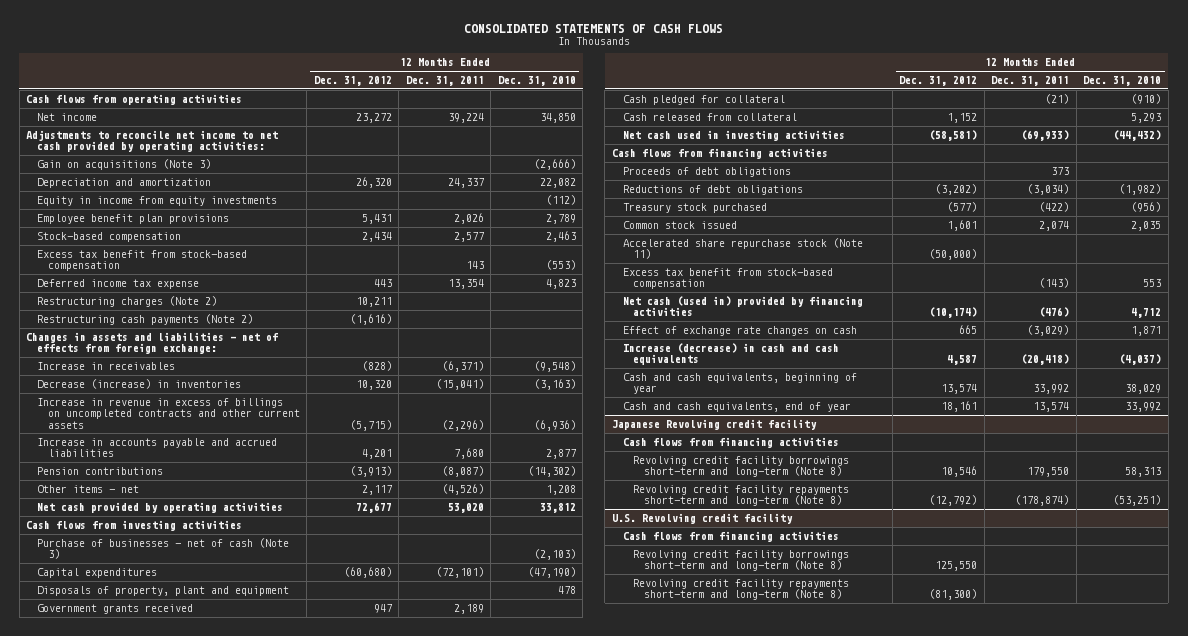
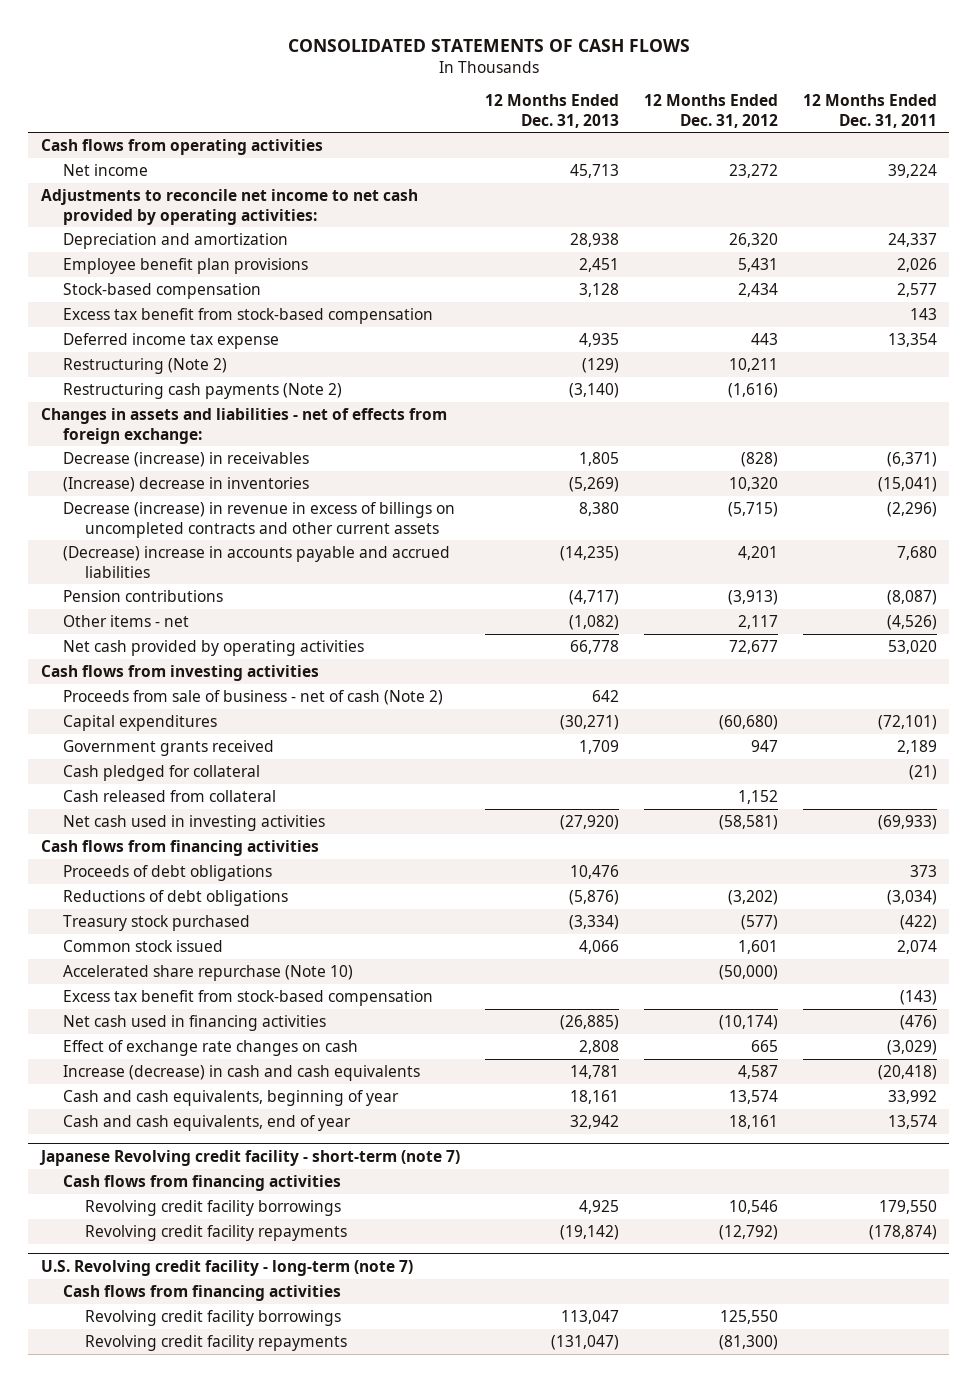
- | 12 Months Ended Dec. 31, 2012 | 12 Months Ended Dec. 31, 2011 | 12 Months Ended Dec. 31, 2010
+ | 12 Months Ended Dec. 31, 2013 | 12 Months Ended Dec. 31, 2012 | 12 Months Ended Dec. 31, 2011
- Gain on acquisitions (Note 3) | | | (2,666)
- Equity in income from equity investments | | | (112)
- Restructuring charges (Note 2) | 10,211 | |
+ Restructuring (Note 2) | (129) | 10,211 |
- Increase in receivables | (828) | (6,371) | (9,548)
- Decrease (increase) in inventories | 10,320 | (15,041) | (3,163)
- Increase in revenue in excess of billings on uncompleted contracts and other current assets | (5,715) | (2,296) | (6,936)
- Increase in accounts payable and accrued liabilities | 4,201 | 7,680 | 2,877
+ Decrease (increase) in receivables | 1,805 | (828) | (6,371)
+ (Increase) decrease in inventories | (5,269) | 10,320 | (15,041)
+ Decrease (increase) in revenue in excess of billings on uncompleted contracts and other current assets | 8,380 | (5,715) | (2,296)
+ (Decrease) increase in accounts payable and accrued liabilities | (14,235) | 4,201 | 7,680
- Purchase of businesses - net of cash (Note 3) | | | (2,103)
+ Proceeds from sale of business - net of cash (Note 2) | 642 | |
- Disposals of property, plant and equipment | | | 478
- Accelerated share repurchase stock (Note 11) | (50,000) | |
+ Accelerated share repurchase (Note 10) | | (50,000) |
- Net cash (used in) provided by financing activities | (10,174) | (476) | 4,712
+ Net cash used in financing activities | (26,885) | (10,174) | (476)
- Japanese Revolving credit facility
+ Japanese Revolving credit facility - short-term (note 7)
- Revolving credit facility borrowings short-term and long-term (Note 8) | 10,546 | 179,550 | 58,313
- Revolving credit facility repayments short-term and long-term (Note 8) | (12,792) | (178,874) | (53,251)
- U.S. Revolving credit facility
+ Revolving credit facility borrowings | 4,925 | 10,546 | 179,550
+ Revolving credit facility repayments | (19,142) | (12,792) | (178,874)
+ U.S. Revolving credit facility - long-term (note 7)
- Revolving credit facility borrowings short-term and long-term (Note 8) | 125,550 | |
- Revolving credit facility repayments short-term and long-term (Note 8) | (81,300) | |
+ Revolving credit facility borrowings | 113,047 | 125,550 |
+ Revolving credit facility repayments | (131,047) | (81,300) |

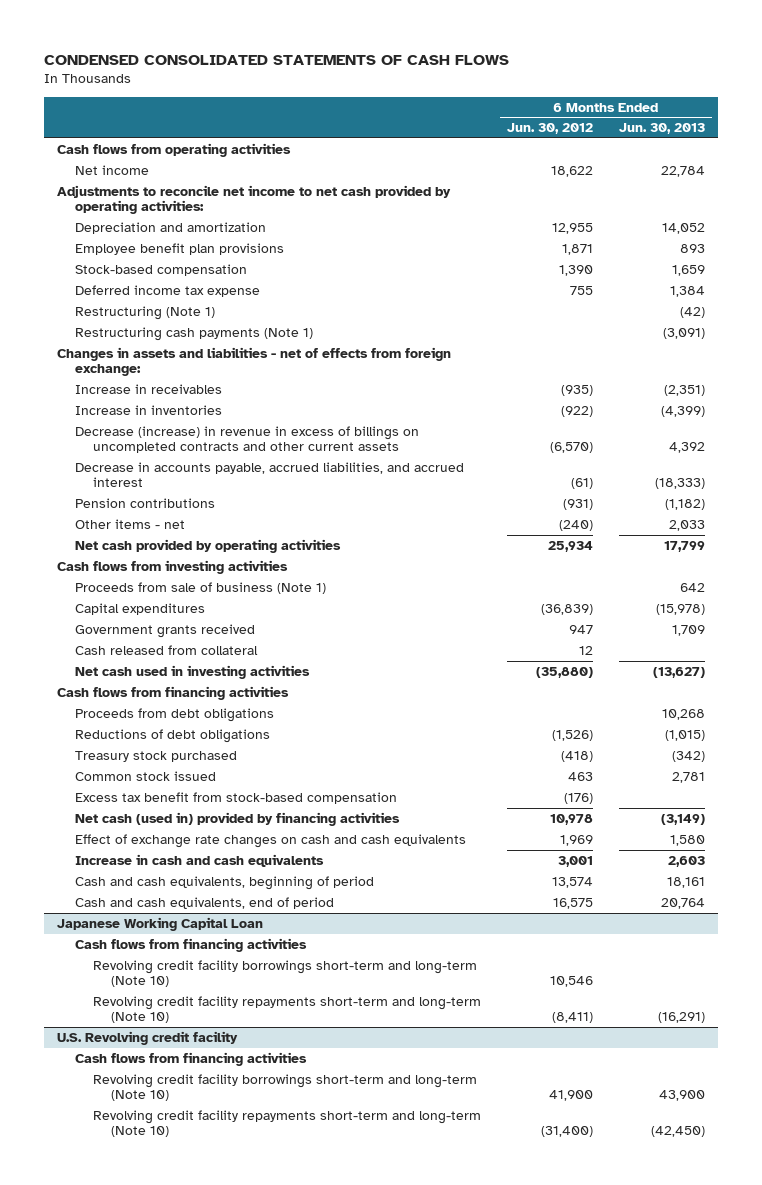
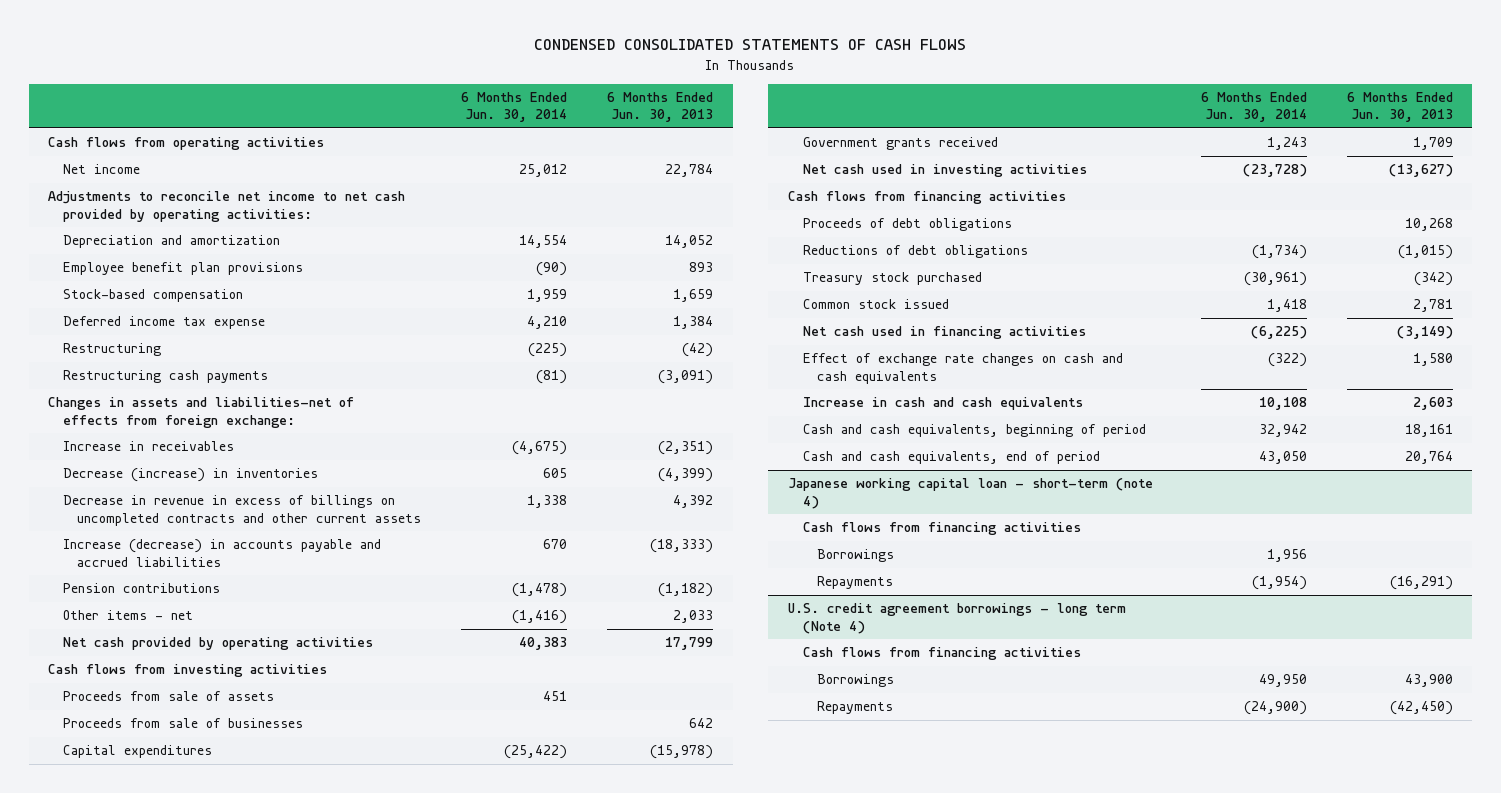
- | 6 Months Ended Jun. 30, 2012 | 6 Months Ended Jun. 30, 2013
+ | 6 Months Ended Jun. 30, 2014 | 6 Months Ended Jun. 30, 2013
- Restructuring (Note 1) | | (42)
- Restructuring cash payments (Note 1) | | (3,091)
- Changes in assets and liabilities - net of effects from foreign exchange:
+ Restructuring | (225) | (42)
+ Restructuring cash payments | (81) | (3,091)
+ Changes in assets and liabilities-net of effects from foreign exchange:
- Increase in inventories | (922) | (4,399)
- Decrease (increase) in revenue in excess of billings on uncompleted contracts and other current assets | (6,570) | 4,392
- Decrease in accounts payable, accrued liabilities, and accrued interest | (61) | (18,333)
+ Decrease (increase) in inventories | 605 | (4,399)
+ Decrease in revenue in excess of billings on uncompleted contracts and other current assets | 1,338 | 4,392
+ Increase (decrease) in accounts payable and accrued liabilities | 670 | (18,333)
- Proceeds from sale of business (Note 1) | | 642
+ Proceeds from sale of assets | 451 |
+ Proceeds from sale of businesses | | 642
- Cash released from collateral | 12 |
- Proceeds from debt obligations | | 10,268
+ Proceeds of debt obligations | | 10,268
- Excess tax benefit from stock-based compensation | (176) |
- Net cash (used in) provided by financing activities | 10,978 | (3,149)
+ Net cash used in financing activities | (6,225) | (3,149)
- Japanese Working Capital Loan
+ Japanese working capital loan - short-term (note 4)
- Revolving credit facility borrowings short-term and long-term (Note 10) | 10,546 |
- Revolving credit facility repayments short-term and long-term (Note 10) | (8,411) | (16,291)
- U.S. Revolving credit facility
+ Borrowings | 1,956 |
+ Repayments | (1,954) | (16,291)
+ U.S. credit agreement borrowings - long term (Note 4)
- Revolving credit facility borrowings short-term and long-term (Note 10) | 41,900 | 43,900
- Revolving credit facility repayments short-term and long-term (Note 10) | (31,400) | (42,450)
+ Borrowings | 49,950 | 43,900
+ Repayments | (24,900) | (42,450)

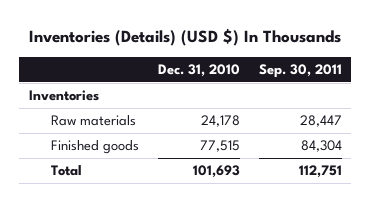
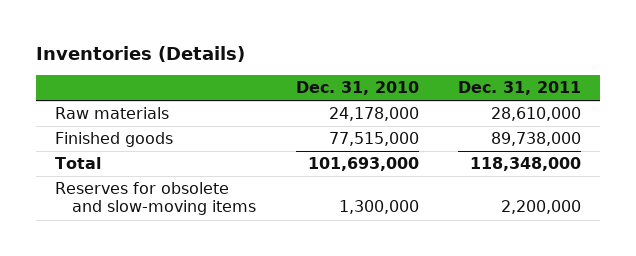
- Inventories (Details) (USD $) In Thousands
+ Inventories (Details)
- | Dec. 31, 2010 | Sep. 30, 2011
+ | Dec. 31, 2010 | Dec. 31, 2011
- Inventories
- Raw materials | 24,178 | 28,447
- Finished goods | 77,515 | 84,304
- Total | 101,693 | 112,751
+ Raw materials | 24,178,000 | 28,610,000
+ Finished goods | 77,515,000 | 89,738,000
+ Total | 101,693,000 | 118,348,000
+ Reserves for obsolete and slow-moving items | 1,300,000 | 2,200,000

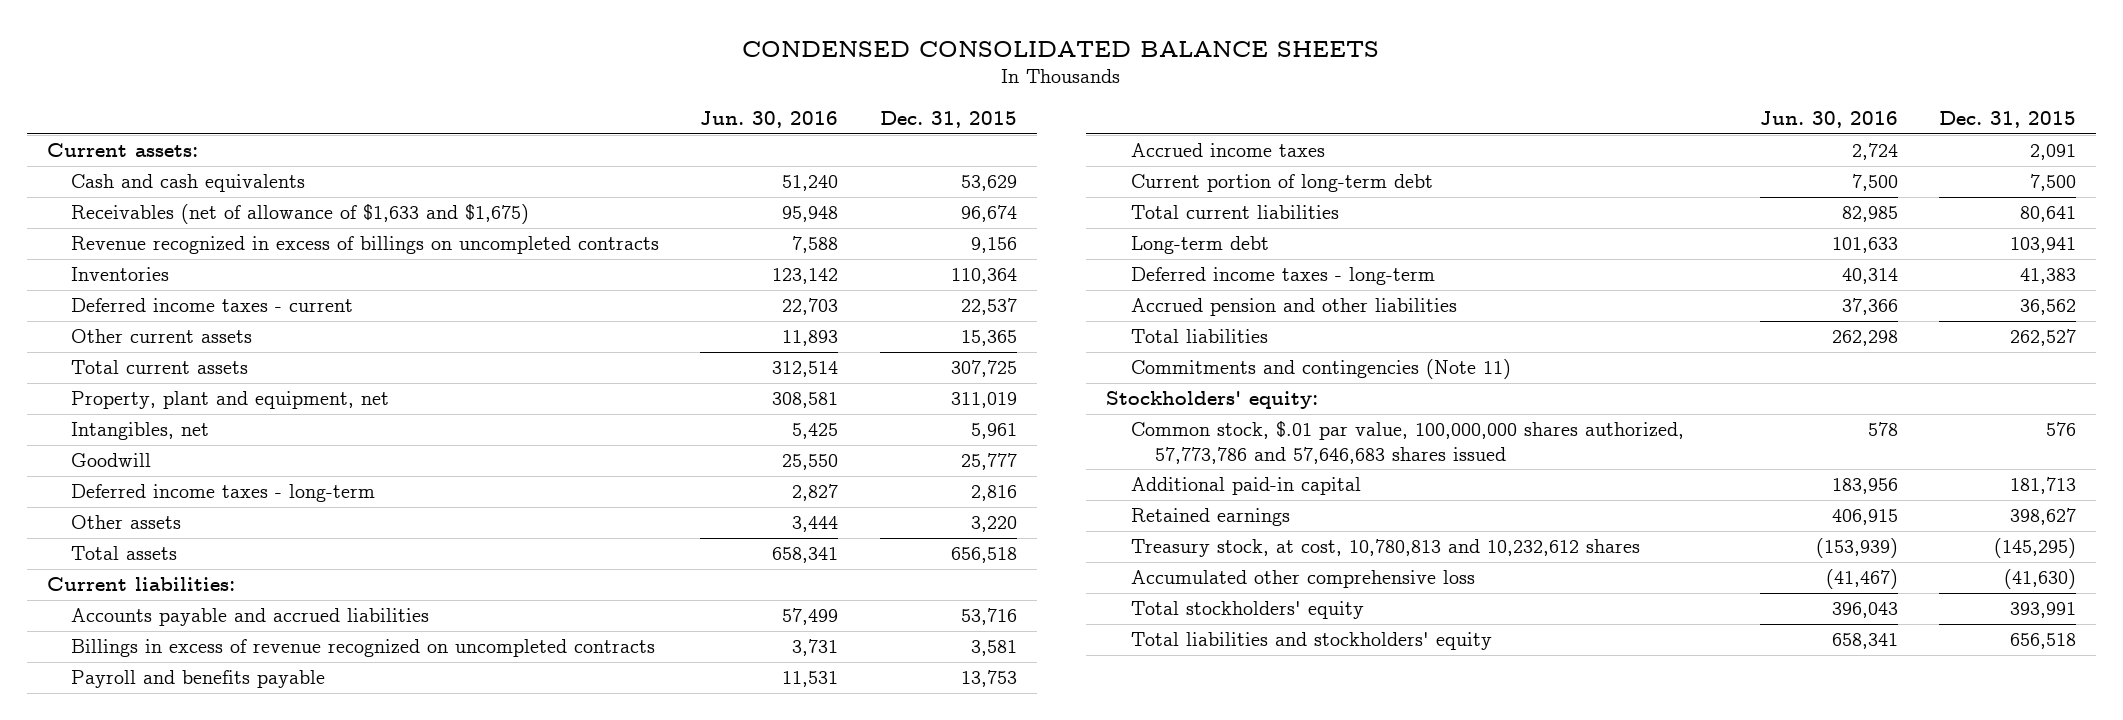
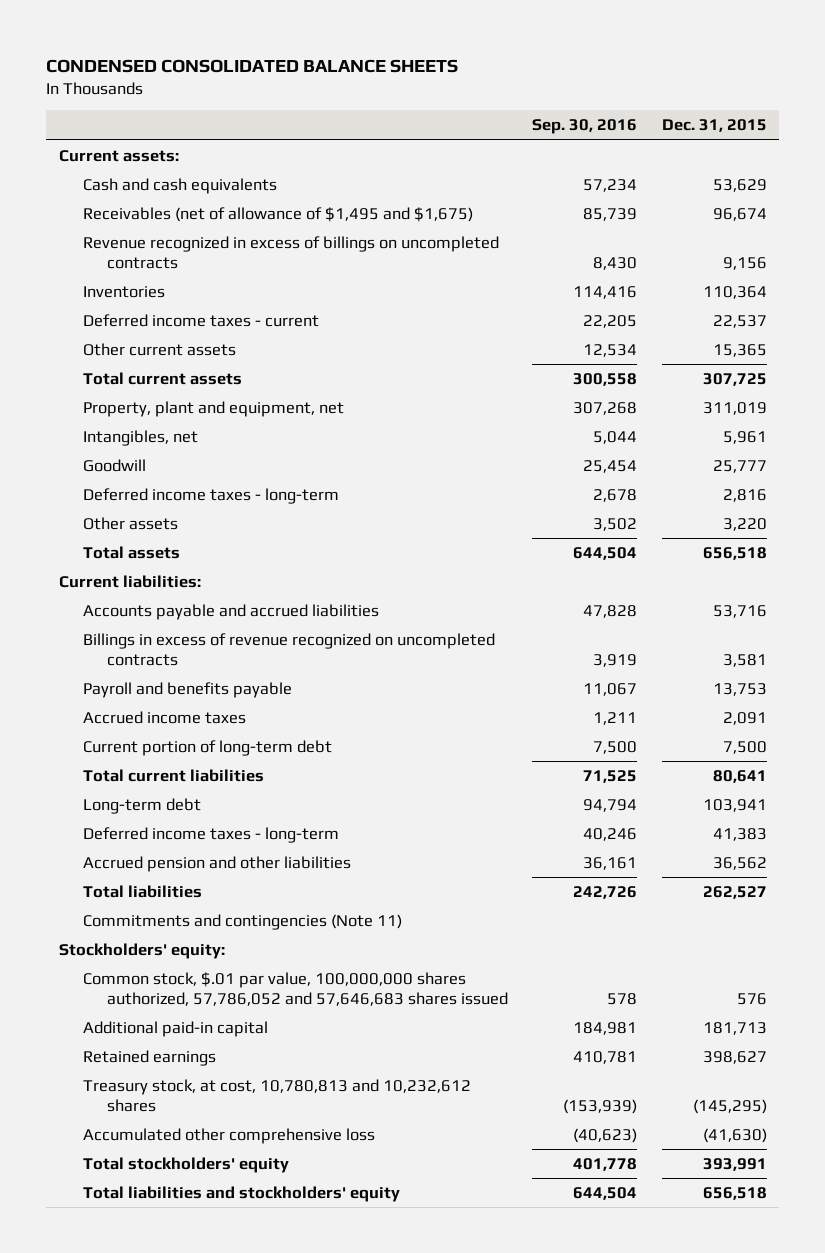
- | Jun. 30, 2016 | Dec. 31, 2015
+ | Sep. 30, 2016 | Dec. 31, 2015
- Receivables (net of allowance of $1,633 and $1,675) | 95,948 | 96,674
+ Receivables (net of allowance of $1,495 and $1,675) | 85,739 | 96,674
- Common stock, $.01 par value, 100,000,000 shares authorized, 57,773,786 and 57,646,683 shares issued | 578 | 576
+ Common stock, $.01 par value, 100,000,000 shares authorized, 57,786,052 and 57,646,683 shares issued | 578 | 576

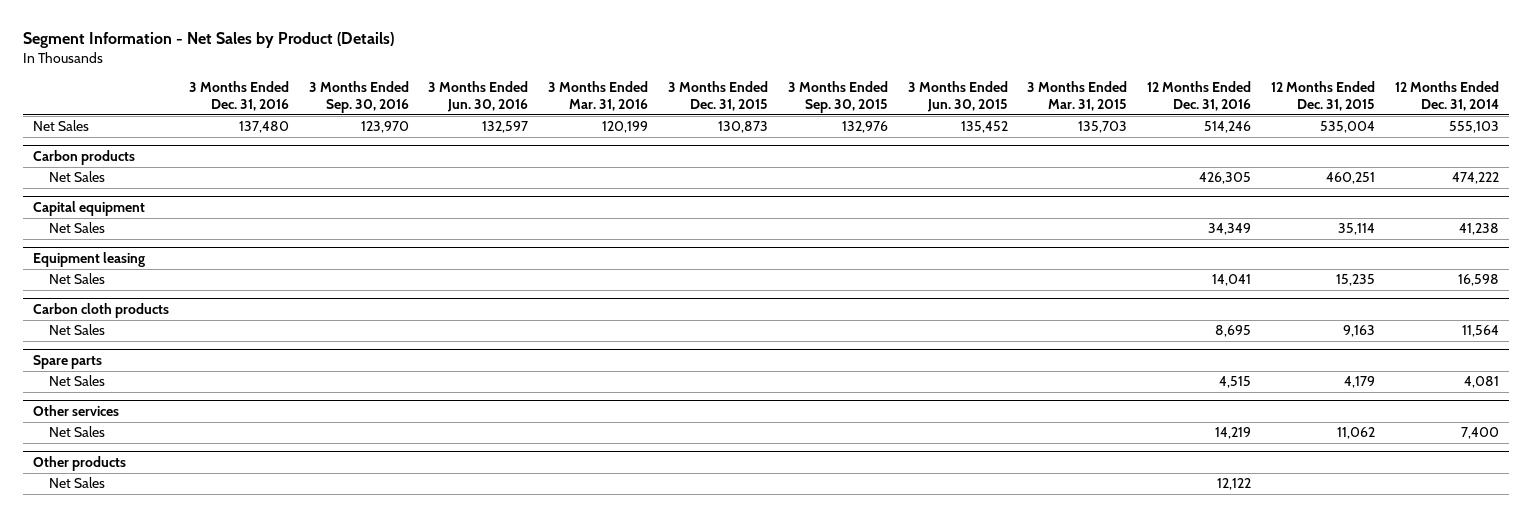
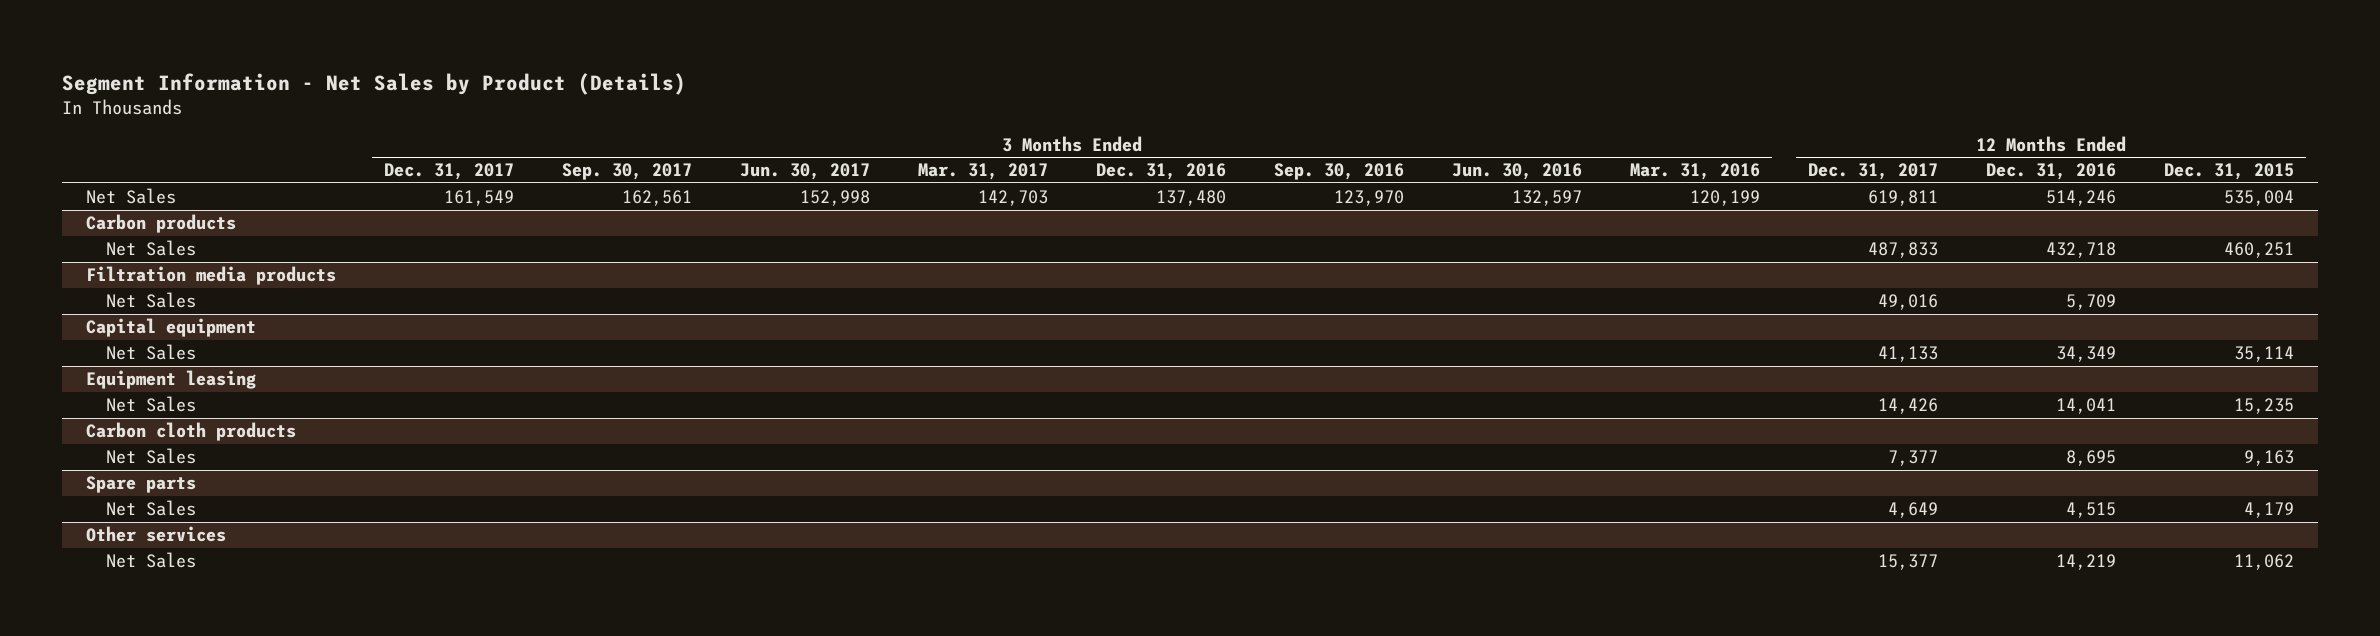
- | 3 Months Ended Dec. 31, 2016 | 3 Months Ended Sep. 30, 2016 | 3 Months Ended Jun. 30, 2016 | 3 Months Ended Mar. 31, 2016 | 3 Months Ended Dec. 31, 2015 | 3 Months Ended Sep. 30, 2015 | 3 Months Ended Jun. 30, 2015 | 3 Months Ended Mar. 31, 2015 | 12 Months Ended Dec. 31, 2016 | 12 Months Ended Dec. 31, 2015 | 12 Months Ended Dec. 31, 2014
+ | 3 Months Ended Dec. 31, 2017 | 3 Months Ended Sep. 30, 2017 | 3 Months Ended Jun. 30, 2017 | 3 Months Ended Mar. 31, 2017 | 3 Months Ended Dec. 31, 2016 | 3 Months Ended Sep. 30, 2016 | 3 Months Ended Jun. 30, 2016 | 3 Months Ended Mar. 31, 2016 | 12 Months Ended Dec. 31, 2017 | 12 Months Ended Dec. 31, 2016 | 12 Months Ended Dec. 31, 2015
@ Carbon products
- Net Sales | | | | | | | | | 426,305 | 460,251 | 474,222
+ Net Sales | | | | | | | | | 487,833 | 432,718 | 460,251
+ Filtration media products
+ Net Sales | | | | | | | | | 49,016 | 5,709 |
- Other products
- Net Sales | | | | | | | | | 12,122 | |

